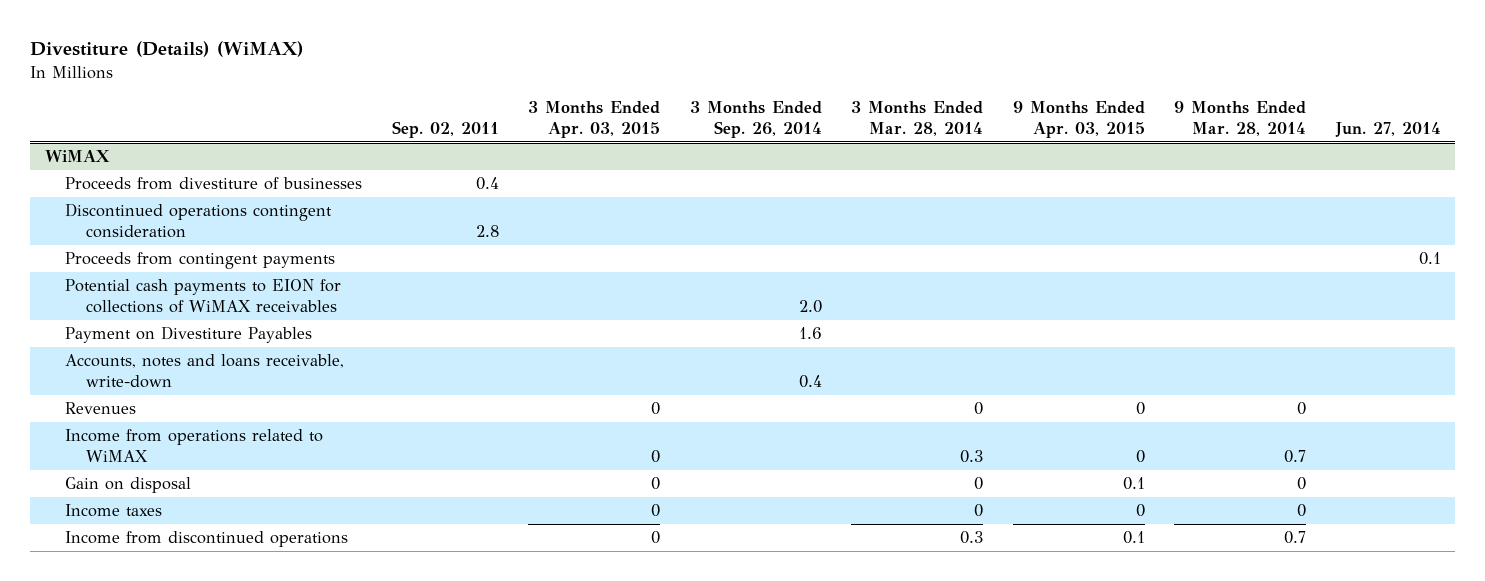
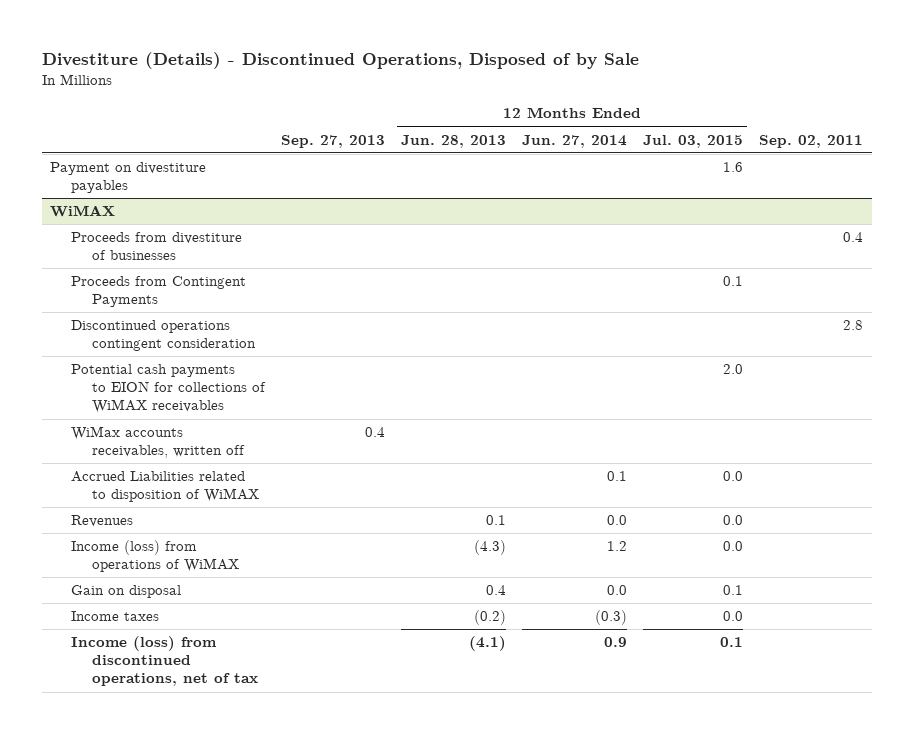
- Divestiture (Details) (WiMAX)
+ Divestiture (Details) - Discontinued Operations, Disposed of by Sale
- | Sep. 02, 2011 | 3 Months Ended Apr. 03, 2015 | 3 Months Ended Sep. 26, 2014 | 3 Months Ended Mar. 28, 2014 | 9 Months Ended Apr. 03, 2015 | 9 Months Ended Mar. 28, 2014 | Jun. 27, 2014
+ | Sep. 27, 2013 | 12 Months Ended Jun. 28, 2013 | 12 Months Ended Jun. 27, 2014 | 12 Months Ended Jul. 03, 2015 | Sep. 02, 2011
+ Payment on divestiture payables | | | | 1.6 |
@ WiMAX
+ Proceeds from Contingent Payments | | | | 0.1 |
- Proceeds from contingent payments | | | | | | | 0.1
- Payment on Divestiture Payables | | | 1.6 | | | |
- Accounts, notes and loans receivable, write-down | | | 0.4 | | | |
+ WiMax accounts receivables, written off | 0.4 | | | |
+ Accrued Liabilities related to disposition of WiMAX | | | 0.1 | 0.0 |
- Income from operations related to WiMAX | | 0 | | 0.3 | 0 | 0.7 |
+ Income (loss) from operations of WiMAX | | (4.3) | 1.2 | 0.0 |
- Income from discontinued operations | | 0 | | 0.3 | 0.1 | 0.7 |
+ Income (loss) from discontinued operations, net of tax | | (4.1) | 0.9 | 0.1 |

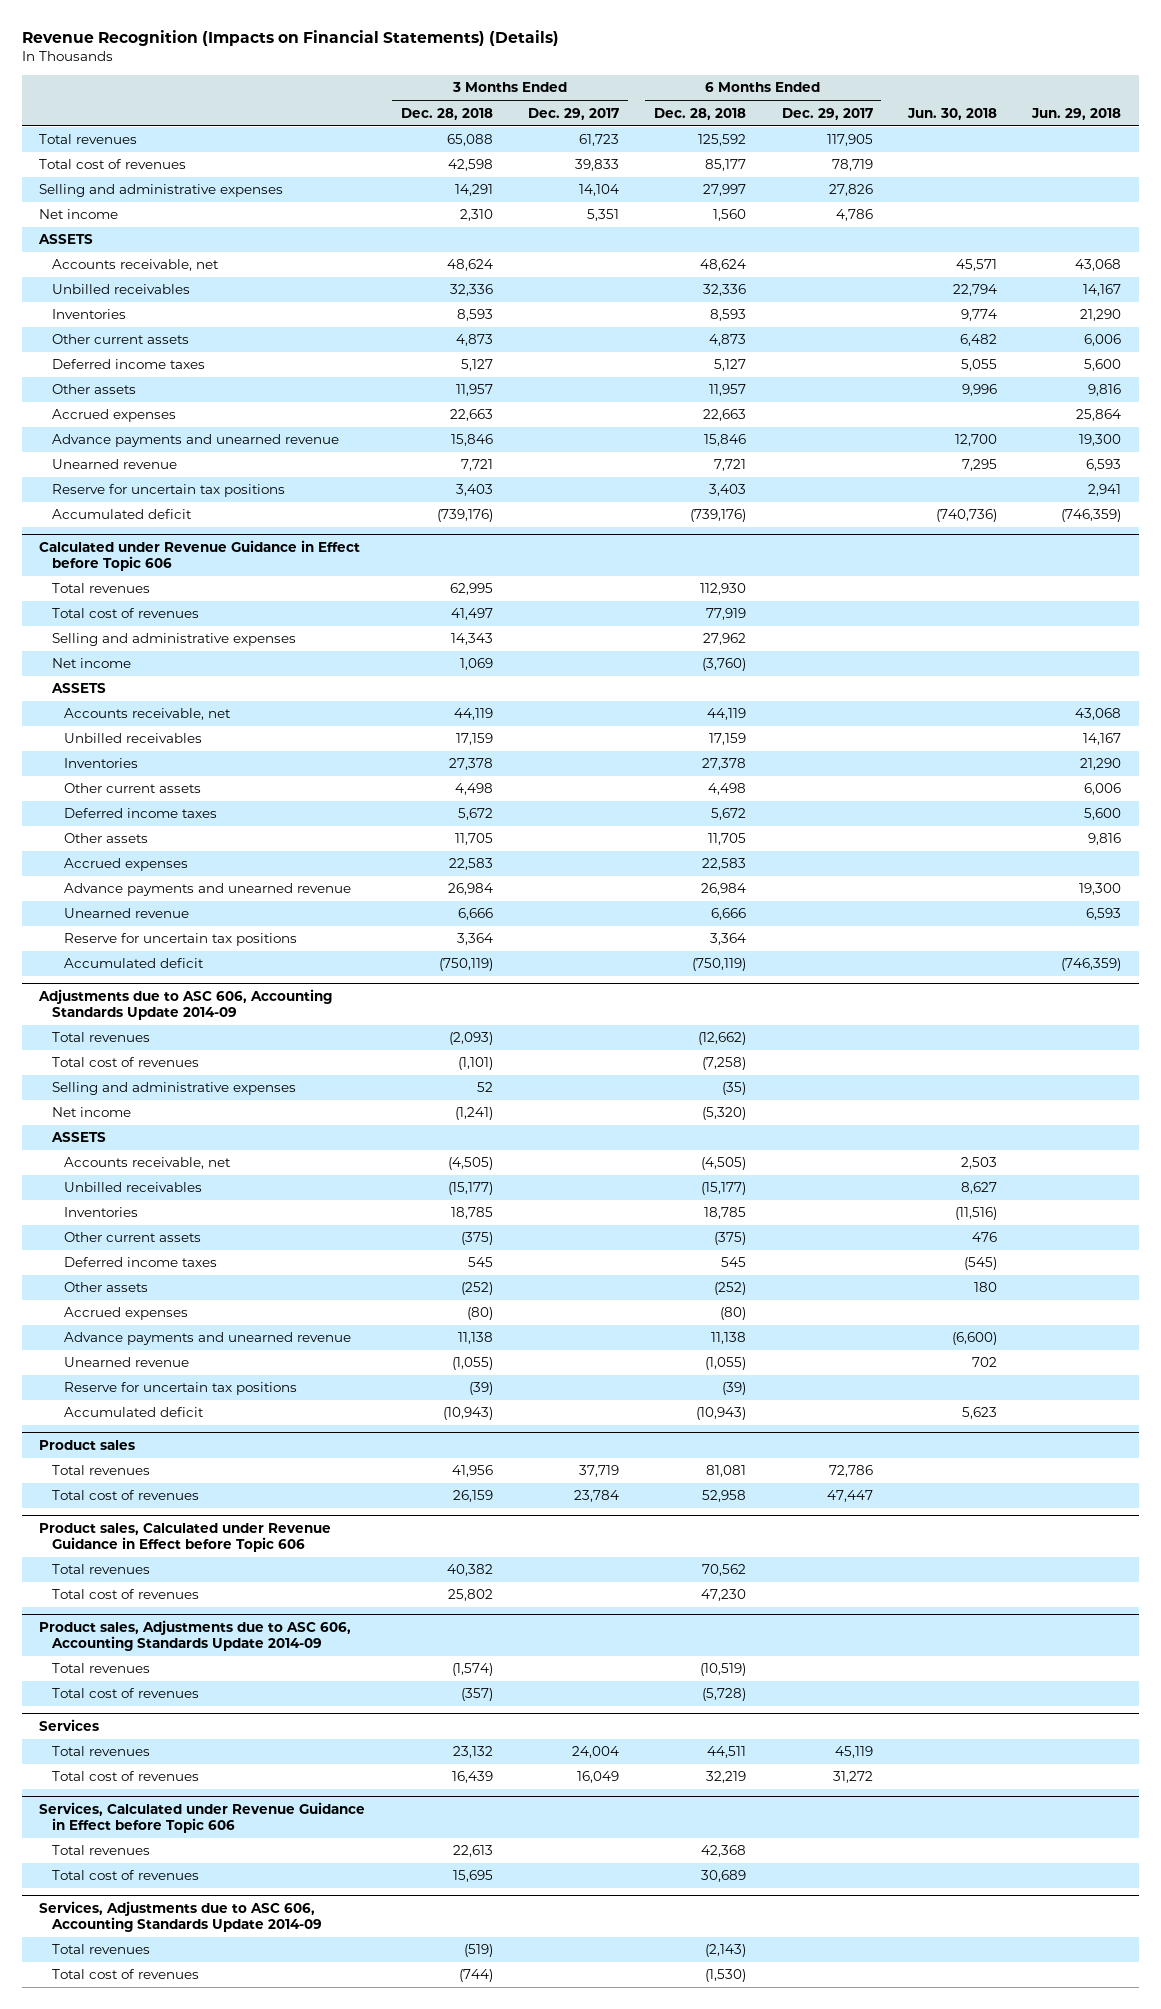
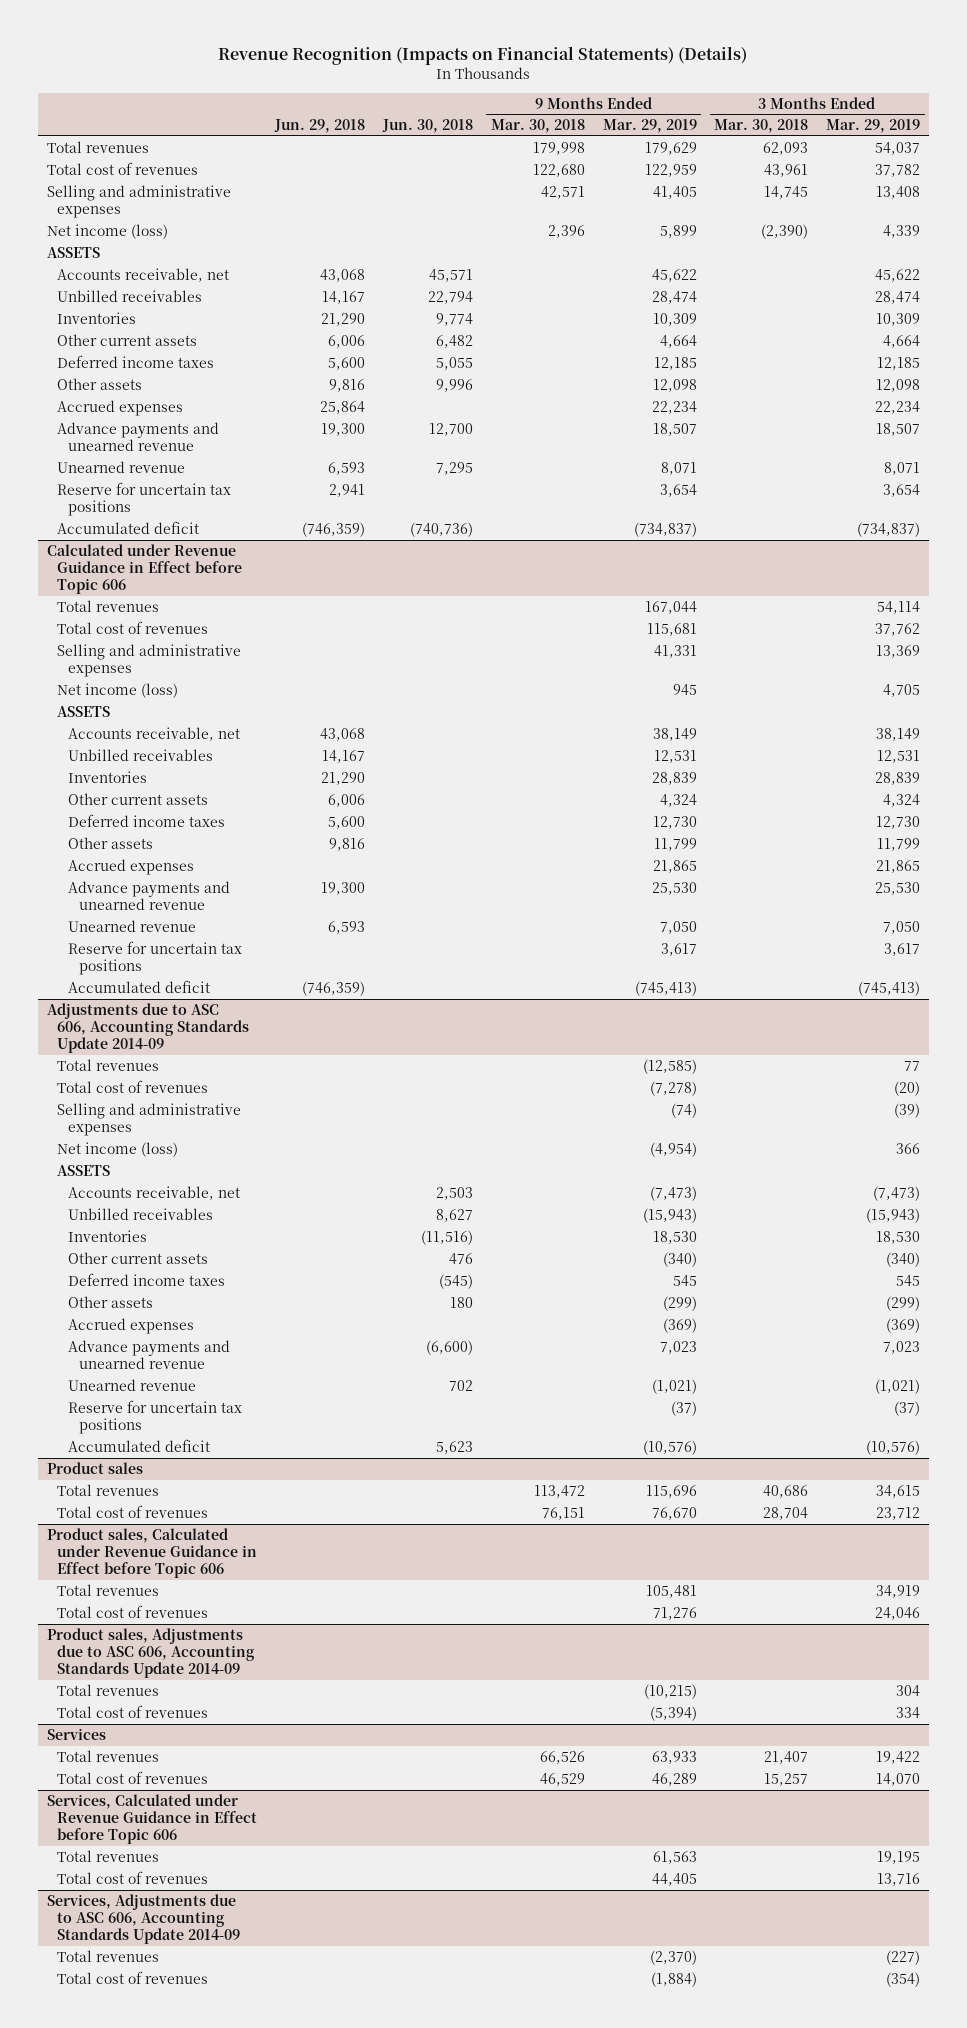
- | 3 Months Ended Dec. 28, 2018 | 3 Months Ended Dec. 29, 2017 | 6 Months Ended Dec. 28, 2018 | 6 Months Ended Dec. 29, 2017 | Jun. 30, 2018 | Jun. 29, 2018
+ | Jun. 29, 2018 | Jun. 30, 2018 | 9 Months Ended Mar. 30, 2018 | 9 Months Ended Mar. 29, 2019 | 3 Months Ended Mar. 30, 2018 | 3 Months Ended Mar. 29, 2019
- Net income | 2,310 | 5,351 | 1,560 | 4,786 | |
+ Net income (loss) | | | 2,396 | 5,899 | (2,390) | 4,339
@ Calculated under Revenue Guidance in Effect before Topic 606
- Net income | 1,069 | | (3,760) | | |
+ Net income (loss) | | | | 945 | | 4,705
@ Adjustments due to ASC 606, Accounting Standards Update 2014-09
- Net income | (1,241) | | (5,320) | | |
+ Net income (loss) | | | | (4,954) | | 366

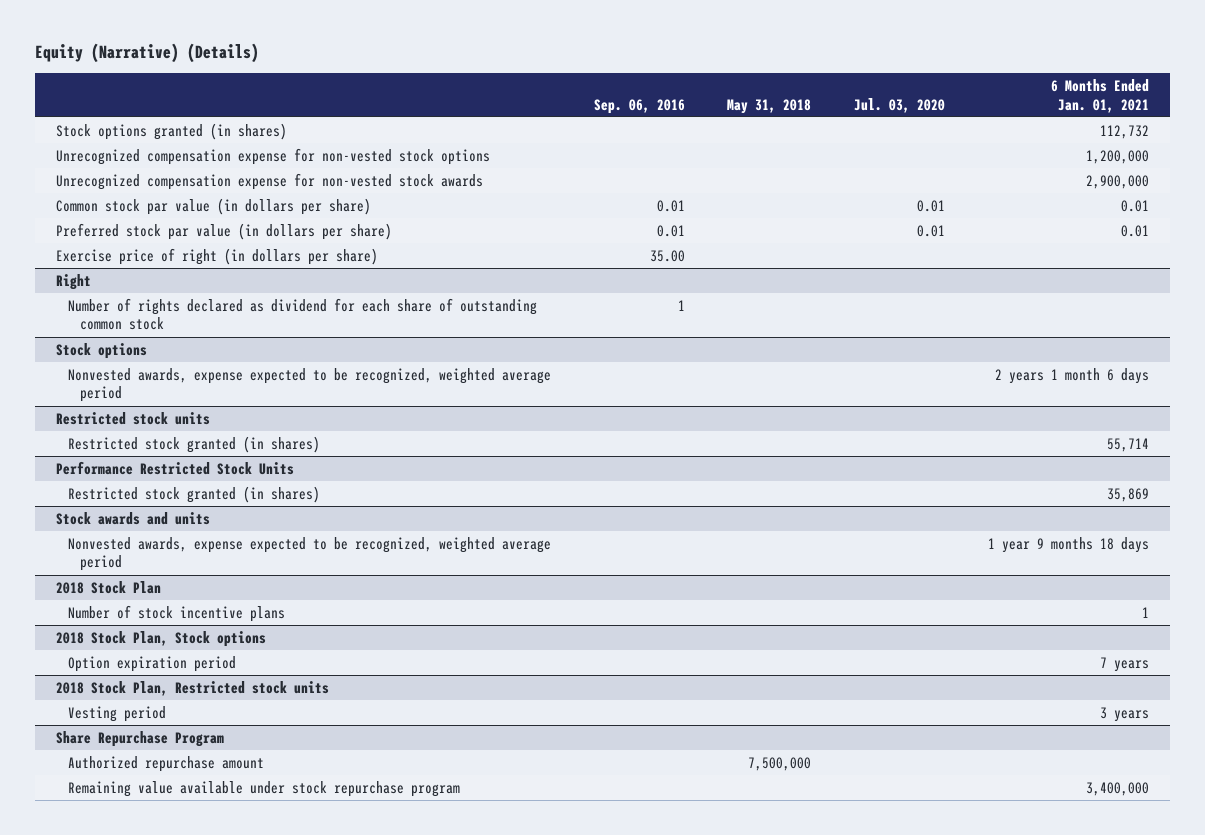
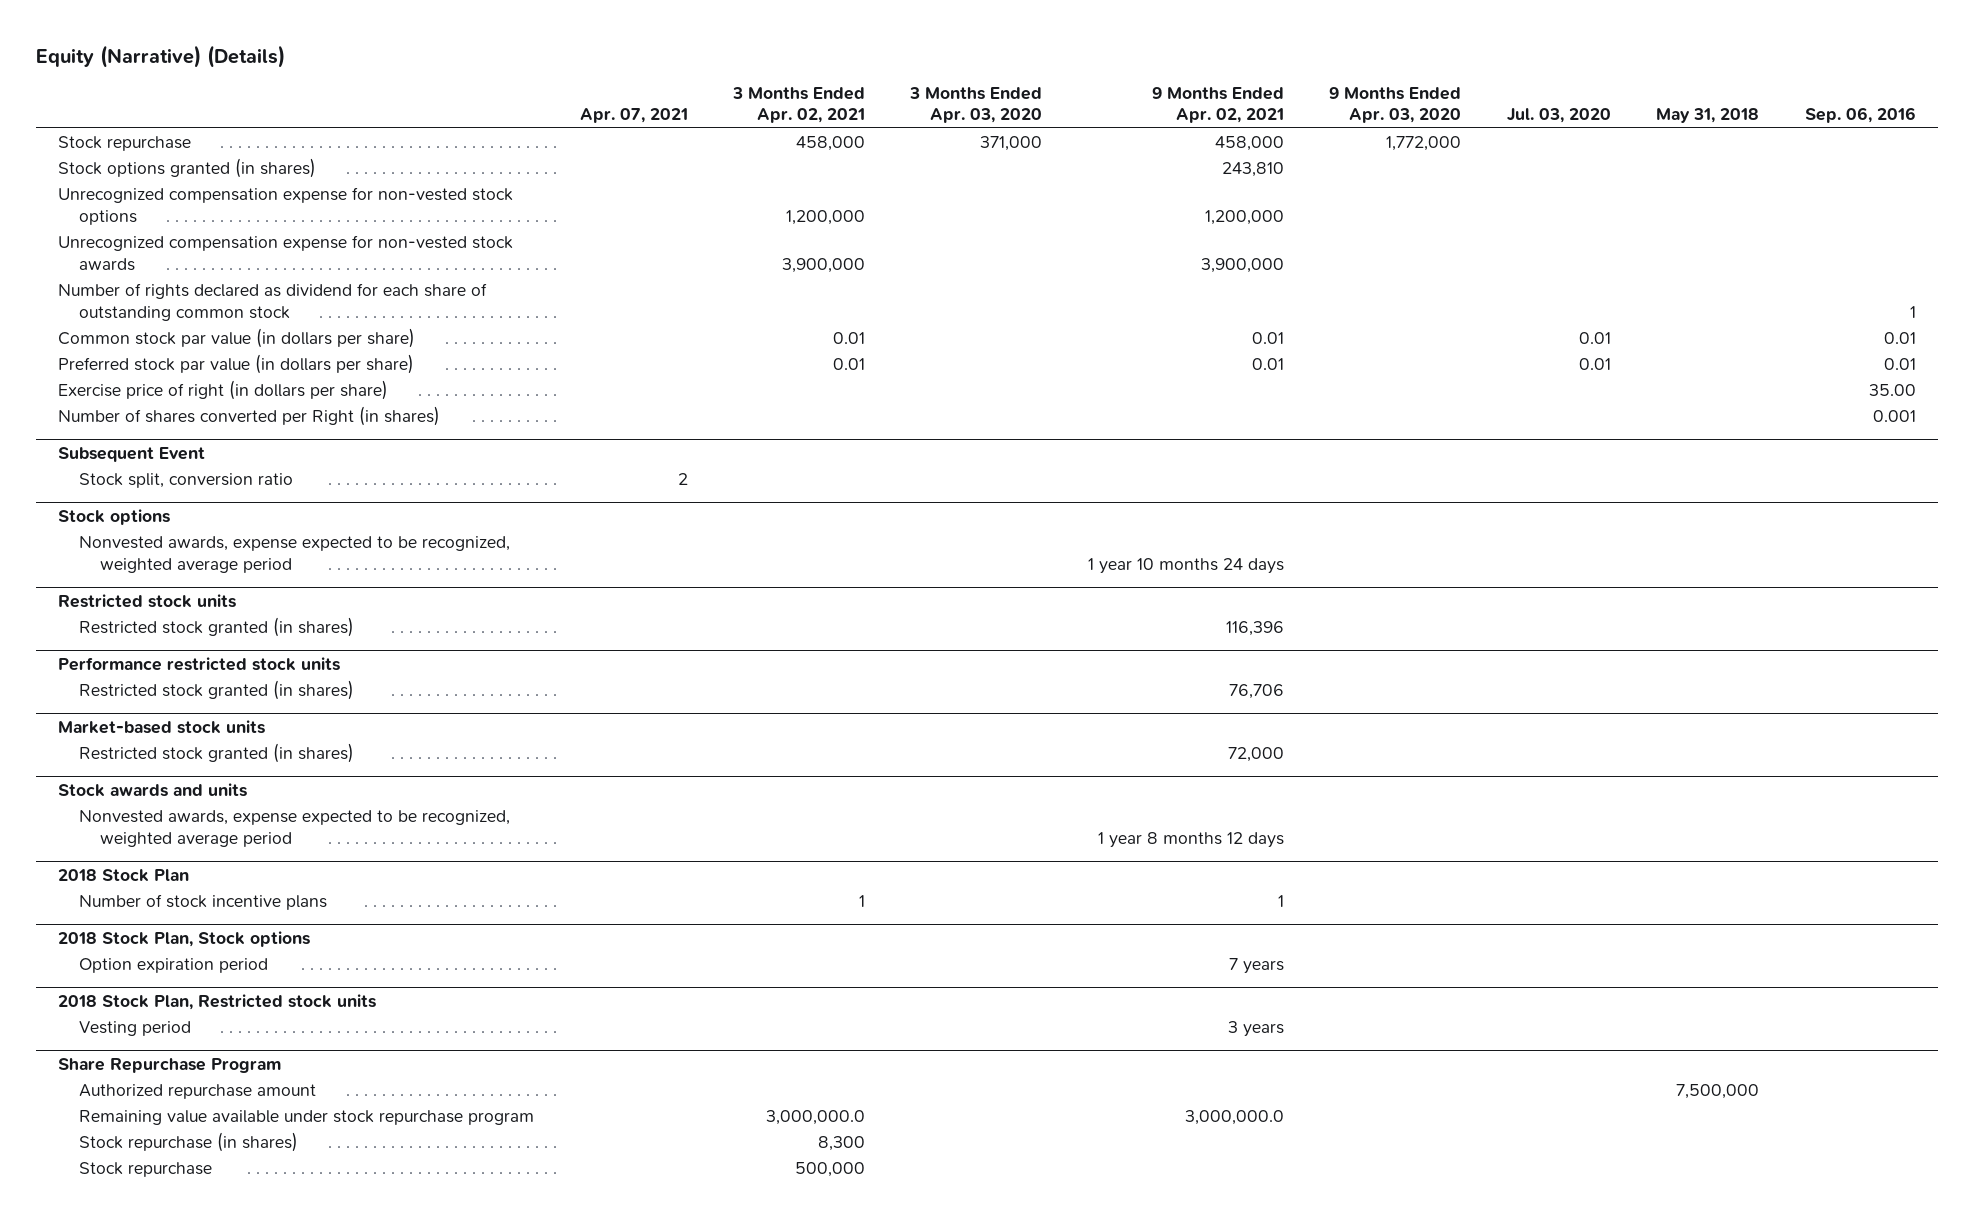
- | Sep. 06, 2016 | May 31, 2018 | Jul. 03, 2020 | 6 Months Ended Jan. 01, 2021
+ | Apr. 07, 2021 | 3 Months Ended Apr. 02, 2021 | 3 Months Ended Apr. 03, 2020 | 9 Months Ended Apr. 02, 2021 | 9 Months Ended Apr. 03, 2020 | Jul. 03, 2020 | May 31, 2018 | Sep. 06, 2016
+ Stock repurchase | | 458,000 | 371,000 | 458,000 | 1,772,000 | | |
+ Number of rights declared as dividend for each share of outstanding common stock | | | | | | | | 1
- Right
- Number of rights declared as dividend for each share of outstanding common stock | 1 | | |
+ Number of shares converted per Right (in shares) | | | | | | | | 0.001
+ Subsequent Event
+ Stock split, conversion ratio | 2 | | | | | | |
- Performance Restricted Stock Units
+ Performance restricted stock units
+ Market-based stock units
+ Restricted stock granted (in shares) | | | | 72,000 | | | |
@ Share Repurchase Program
+ Stock repurchase (in shares) | | 8,300 | | | | | |
+ Stock repurchase | | 500,000 | | | | | |

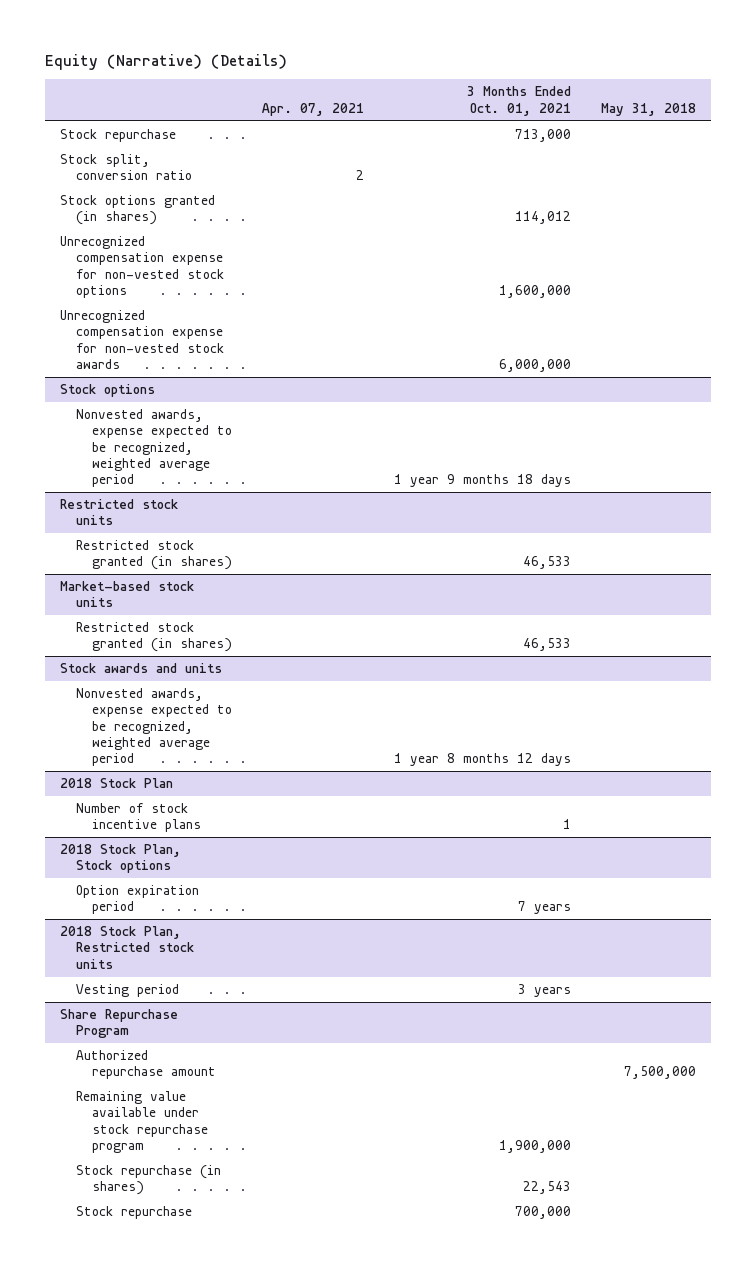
- | Apr. 07, 2021 | 3 Months Ended Apr. 02, 2021 | 3 Months Ended Apr. 03, 2020 | 9 Months Ended Apr. 02, 2021 | 9 Months Ended Apr. 03, 2020 | Jul. 03, 2020 | May 31, 2018 | Sep. 06, 2016
+ | Apr. 07, 2021 | 3 Months Ended Oct. 01, 2021 | May 31, 2018
+ Stock split, conversion ratio | 2 | |
- Number of rights declared as dividend for each share of outstanding common stock | | | | | | | | 1
- Common stock par value (in dollars per share) | | 0.01 | | 0.01 | | 0.01 | | 0.01
- Preferred stock par value (in dollars per share) | | 0.01 | | 0.01 | | 0.01 | | 0.01
- Exercise price of right (in dollars per share) | | | | | | | | 35.00
- Number of shares converted per Right (in shares) | | | | | | | | 0.001
- Subsequent Event
- Stock split, conversion ratio | 2 | | | | | | |
- Performance restricted stock units
- Restricted stock granted (in shares) | | | | 76,706 | | | |

